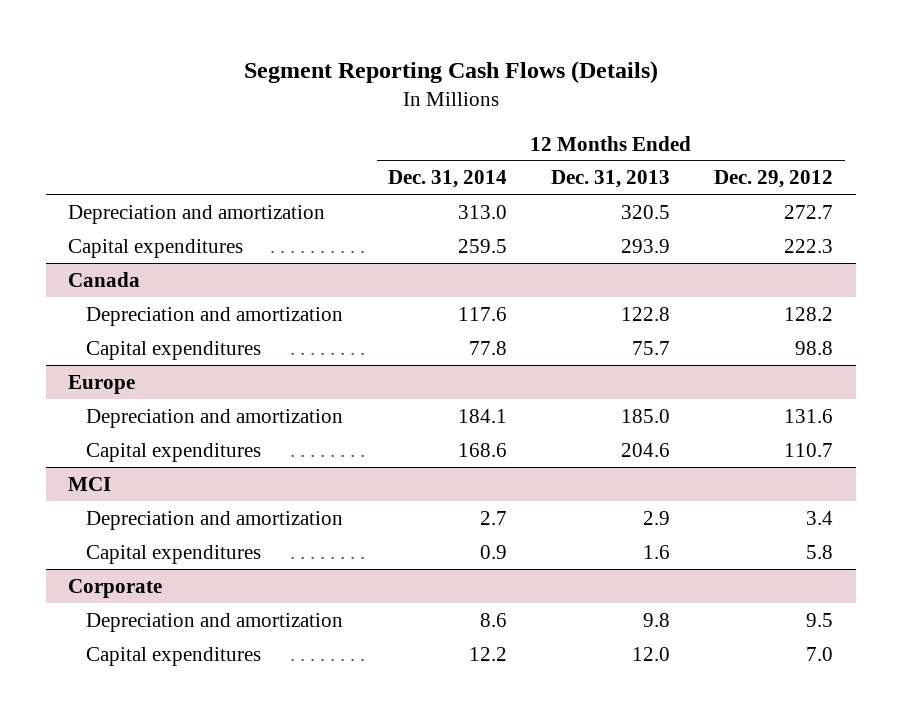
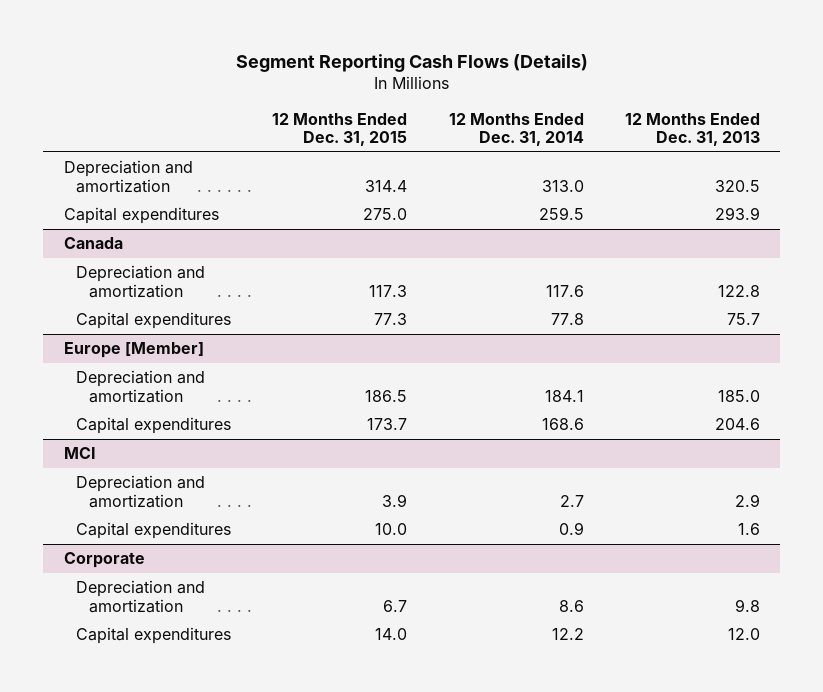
- | 12 Months Ended Dec. 31, 2014 | 12 Months Ended Dec. 31, 2013 | 12 Months Ended Dec. 29, 2012
+ | 12 Months Ended Dec. 31, 2015 | 12 Months Ended Dec. 31, 2014 | 12 Months Ended Dec. 31, 2013
- Europe
+ Europe [Member]

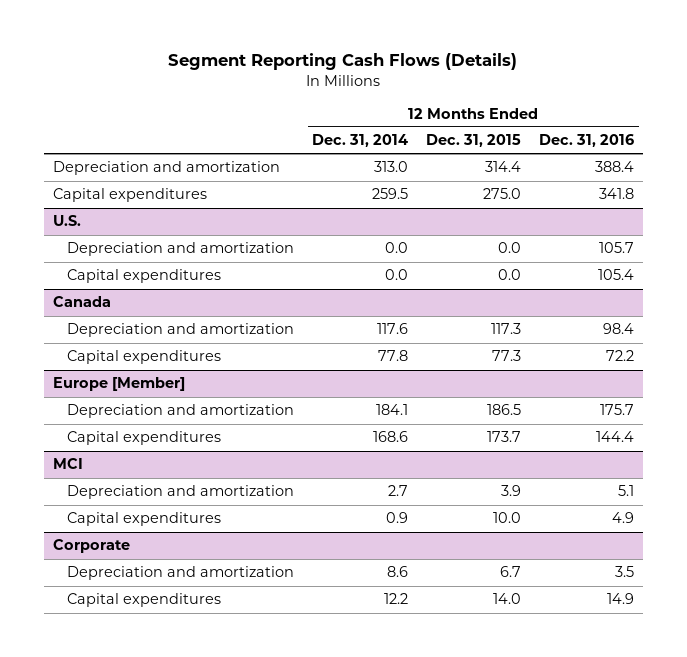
- | 12 Months Ended Dec. 31, 2015 | 12 Months Ended Dec. 31, 2014 | 12 Months Ended Dec. 31, 2013
+ | 12 Months Ended Dec. 31, 2014 | 12 Months Ended Dec. 31, 2015 | 12 Months Ended Dec. 31, 2016
+ U.S.
+ Depreciation and amortization | 0.0 | 0.0 | 105.7
+ Capital expenditures | 0.0 | 0.0 | 105.4

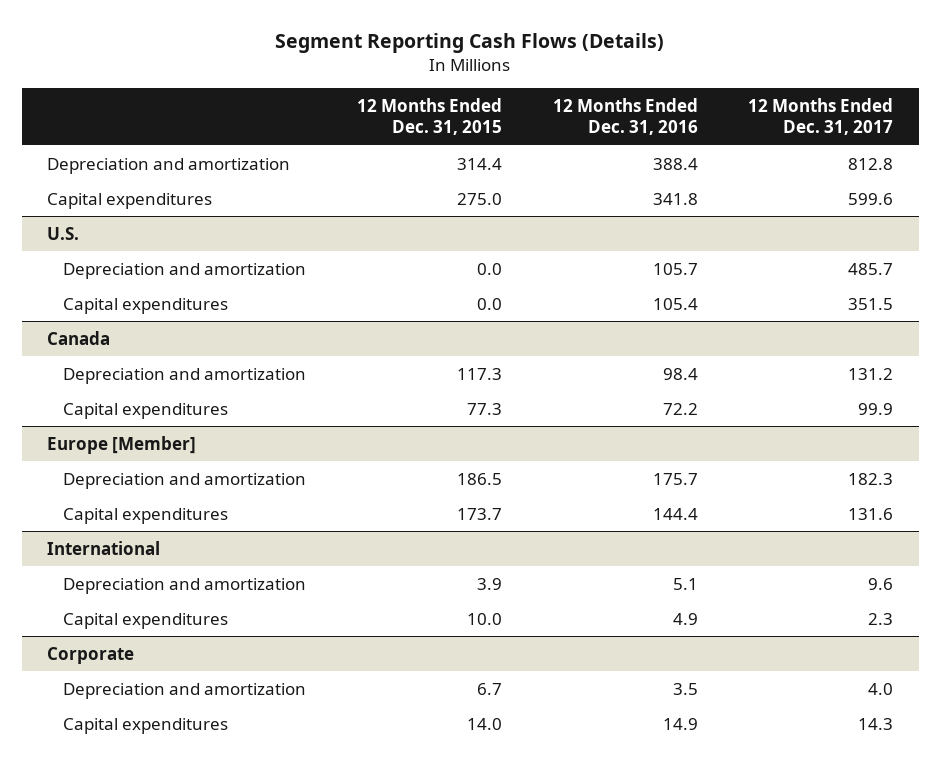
- | 12 Months Ended Dec. 31, 2014 | 12 Months Ended Dec. 31, 2015 | 12 Months Ended Dec. 31, 2016
+ | 12 Months Ended Dec. 31, 2015 | 12 Months Ended Dec. 31, 2016 | 12 Months Ended Dec. 31, 2017
- MCI
+ International

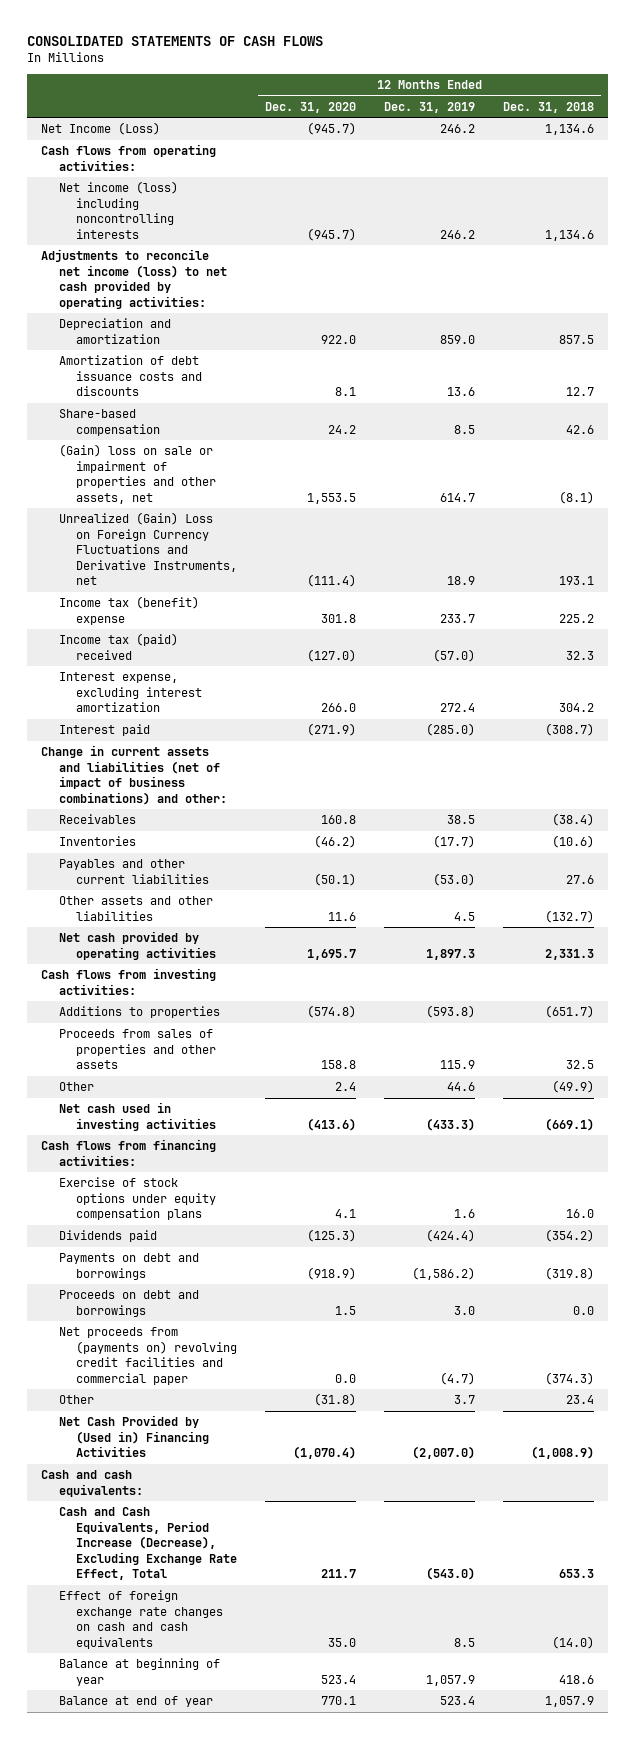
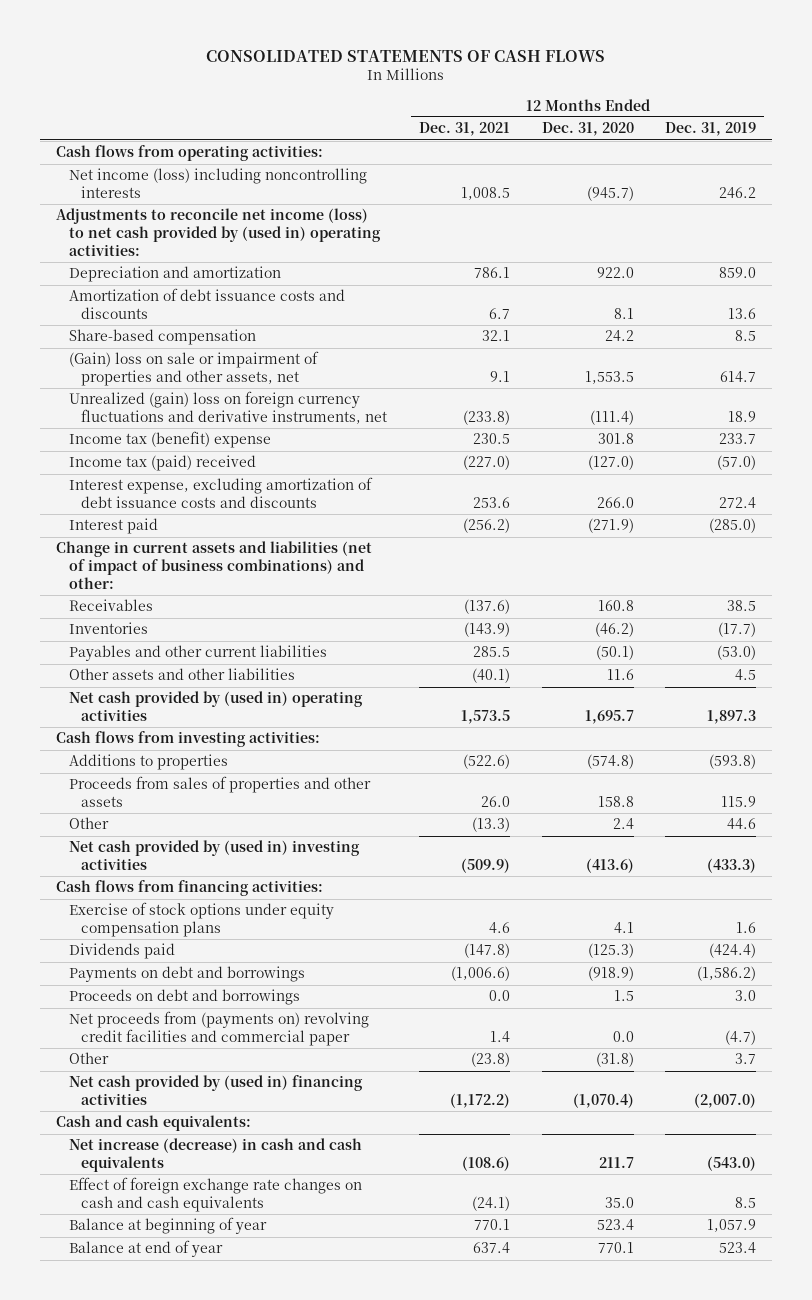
- | 12 Months Ended Dec. 31, 2020 | 12 Months Ended Dec. 31, 2019 | 12 Months Ended Dec. 31, 2018
+ | 12 Months Ended Dec. 31, 2021 | 12 Months Ended Dec. 31, 2020 | 12 Months Ended Dec. 31, 2019
- Net Income (Loss) | (945.7) | 246.2 | 1,134.6
- Adjustments to reconcile net income (loss) to net cash provided by operating activities:
+ Adjustments to reconcile net income (loss) to net cash provided by (used in) operating activities:
- Unrealized (Gain) Loss on Foreign Currency Fluctuations and Derivative Instruments, net | (111.4) | 18.9 | 193.1
+ Unrealized (gain) loss on foreign currency fluctuations and derivative instruments, net | (233.8) | (111.4) | 18.9
- Interest expense, excluding interest amortization | 266.0 | 272.4 | 304.2
+ Interest expense, excluding amortization of debt issuance costs and discounts | 253.6 | 266.0 | 272.4
- Net cash provided by operating activities | 1,695.7 | 1,897.3 | 2,331.3
+ Net cash provided by (used in) operating activities | 1,573.5 | 1,695.7 | 1,897.3
- Net cash used in investing activities | (413.6) | (433.3) | (669.1)
+ Net cash provided by (used in) investing activities | (509.9) | (413.6) | (433.3)
- Net Cash Provided by (Used in) Financing Activities | (1,070.4) | (2,007.0) | (1,008.9)
+ Net cash provided by (used in) financing activities | (1,172.2) | (1,070.4) | (2,007.0)
- Cash and Cash Equivalents, Period Increase (Decrease), Excluding Exchange Rate Effect, Total | 211.7 | (543.0) | 653.3
+ Net increase (decrease) in cash and cash equivalents | (108.6) | 211.7 | (543.0)

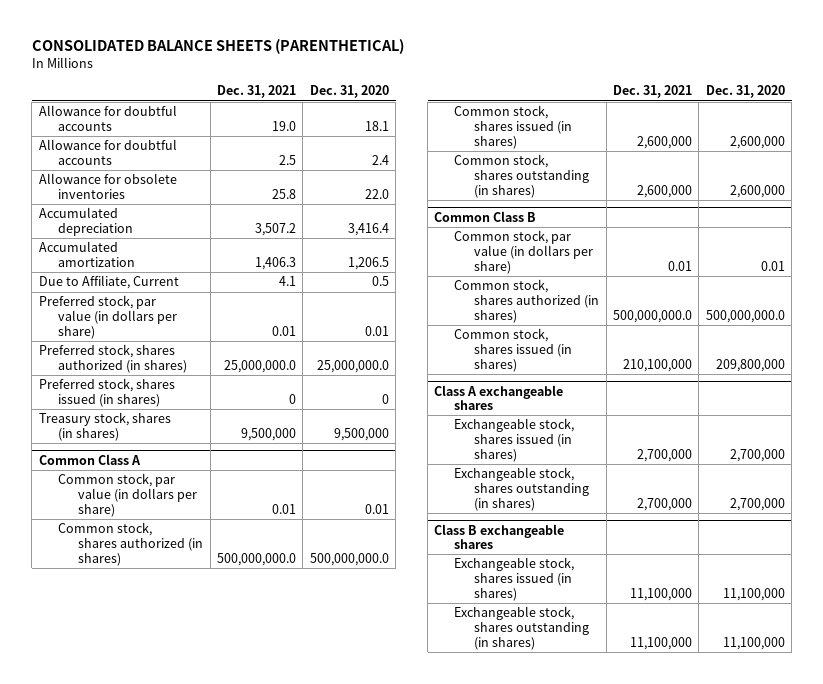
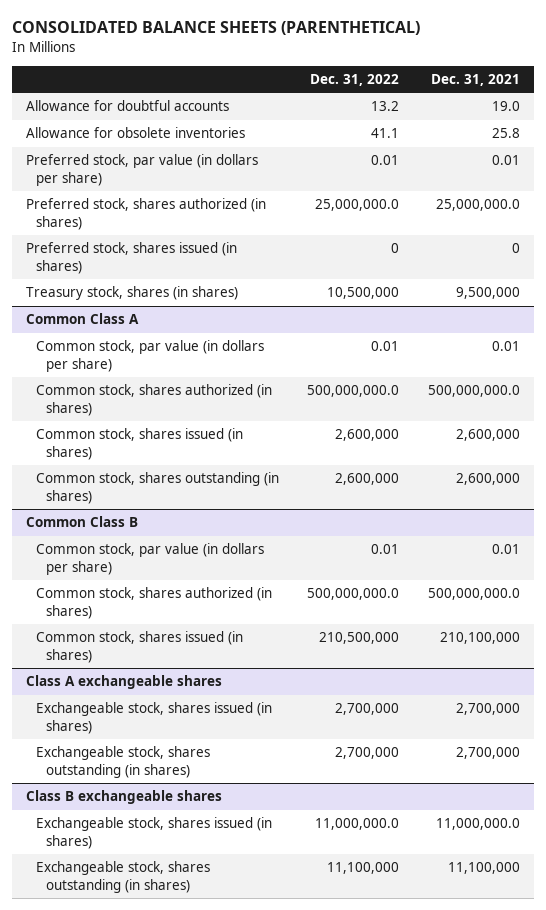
- | Dec. 31, 2021 | Dec. 31, 2020
+ | Dec. 31, 2022 | Dec. 31, 2021
- Allowance for doubtful accounts | 2.5 | 2.4
- Accumulated depreciation | 3,507.2 | 3,416.4
- Accumulated amortization | 1,406.3 | 1,206.5
- Due to Affiliate, Current | 4.1 | 0.5
@ Class B exchangeable shares
- Exchangeable stock, shares issued (in shares) | 11,100,000 | 11,100,000
+ Exchangeable stock, shares issued (in shares) | 11,000,000.0 | 11,000,000.0

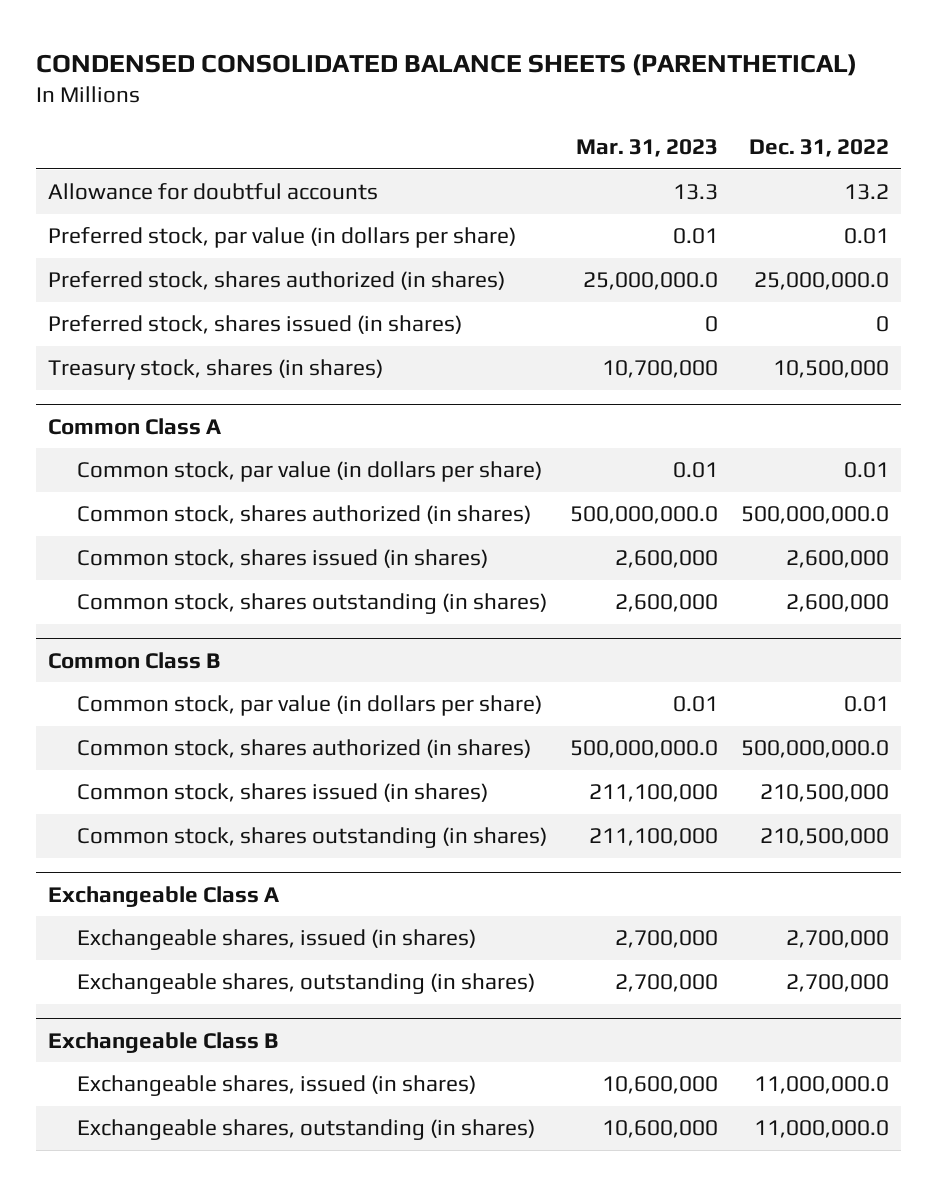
- CONSOLIDATED BALANCE SHEETS (PARENTHETICAL)
+ CONDENSED CONSOLIDATED BALANCE SHEETS (PARENTHETICAL)
- | Dec. 31, 2022 | Dec. 31, 2021
+ | Mar. 31, 2023 | Dec. 31, 2022
- Allowance for obsolete inventories | 41.1 | 25.8
- Class A exchangeable shares
- Exchangeable stock, shares issued (in shares) | 2,700,000 | 2,700,000
- Exchangeable stock, shares outstanding (in shares) | 2,700,000 | 2,700,000
- Class B exchangeable shares
- Exchangeable stock, shares issued (in shares) | 11,000,000.0 | 11,000,000.0
- Exchangeable stock, shares outstanding (in shares) | 11,100,000 | 11,100,000
@ Common Class B
+ Common stock, shares outstanding (in shares) | 211,100,000 | 210,500,000
+ Exchangeable Class A
+ Exchangeable shares, issued (in shares) | 2,700,000 | 2,700,000
+ Exchangeable shares, outstanding (in shares) | 2,700,000 | 2,700,000
+ Exchangeable Class B
+ Exchangeable shares, issued (in shares) | 10,600,000 | 11,000,000.0
+ Exchangeable shares, outstanding (in shares) | 10,600,000 | 11,000,000.0

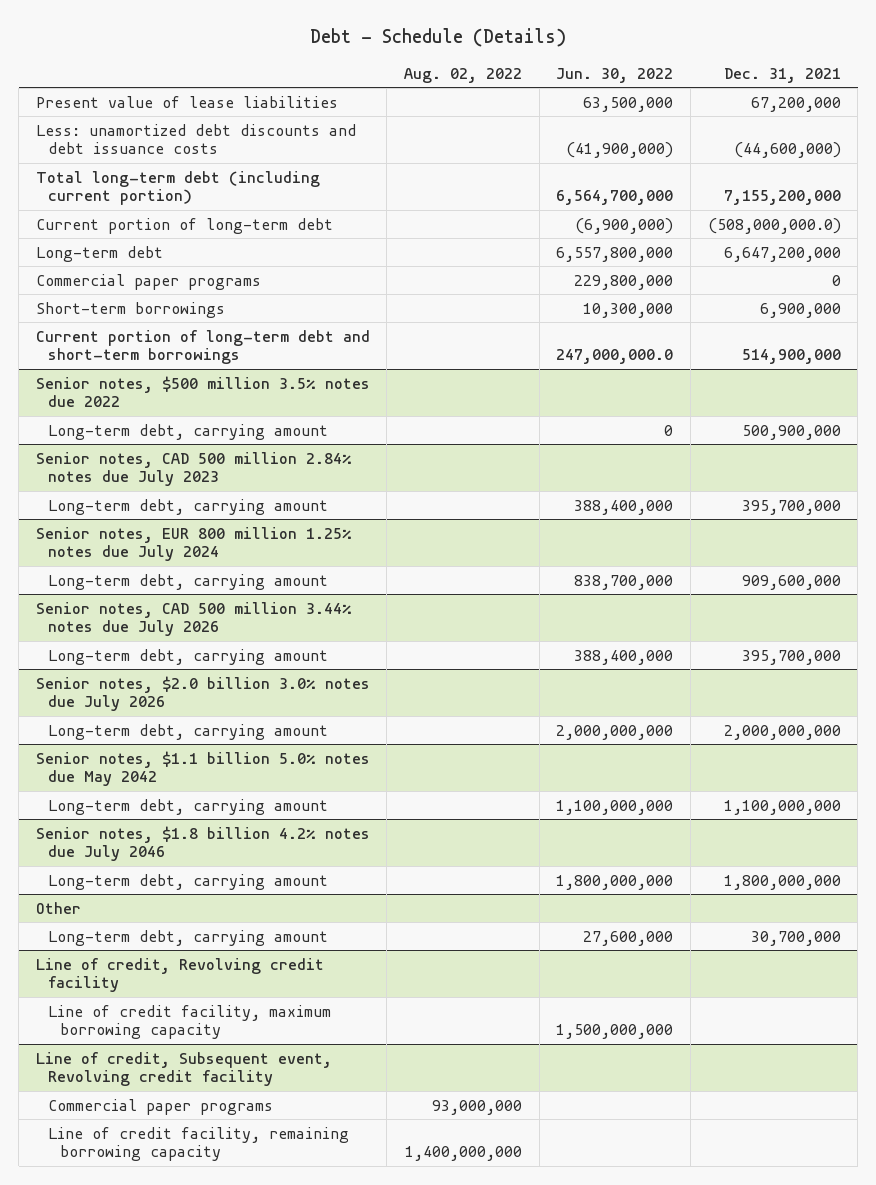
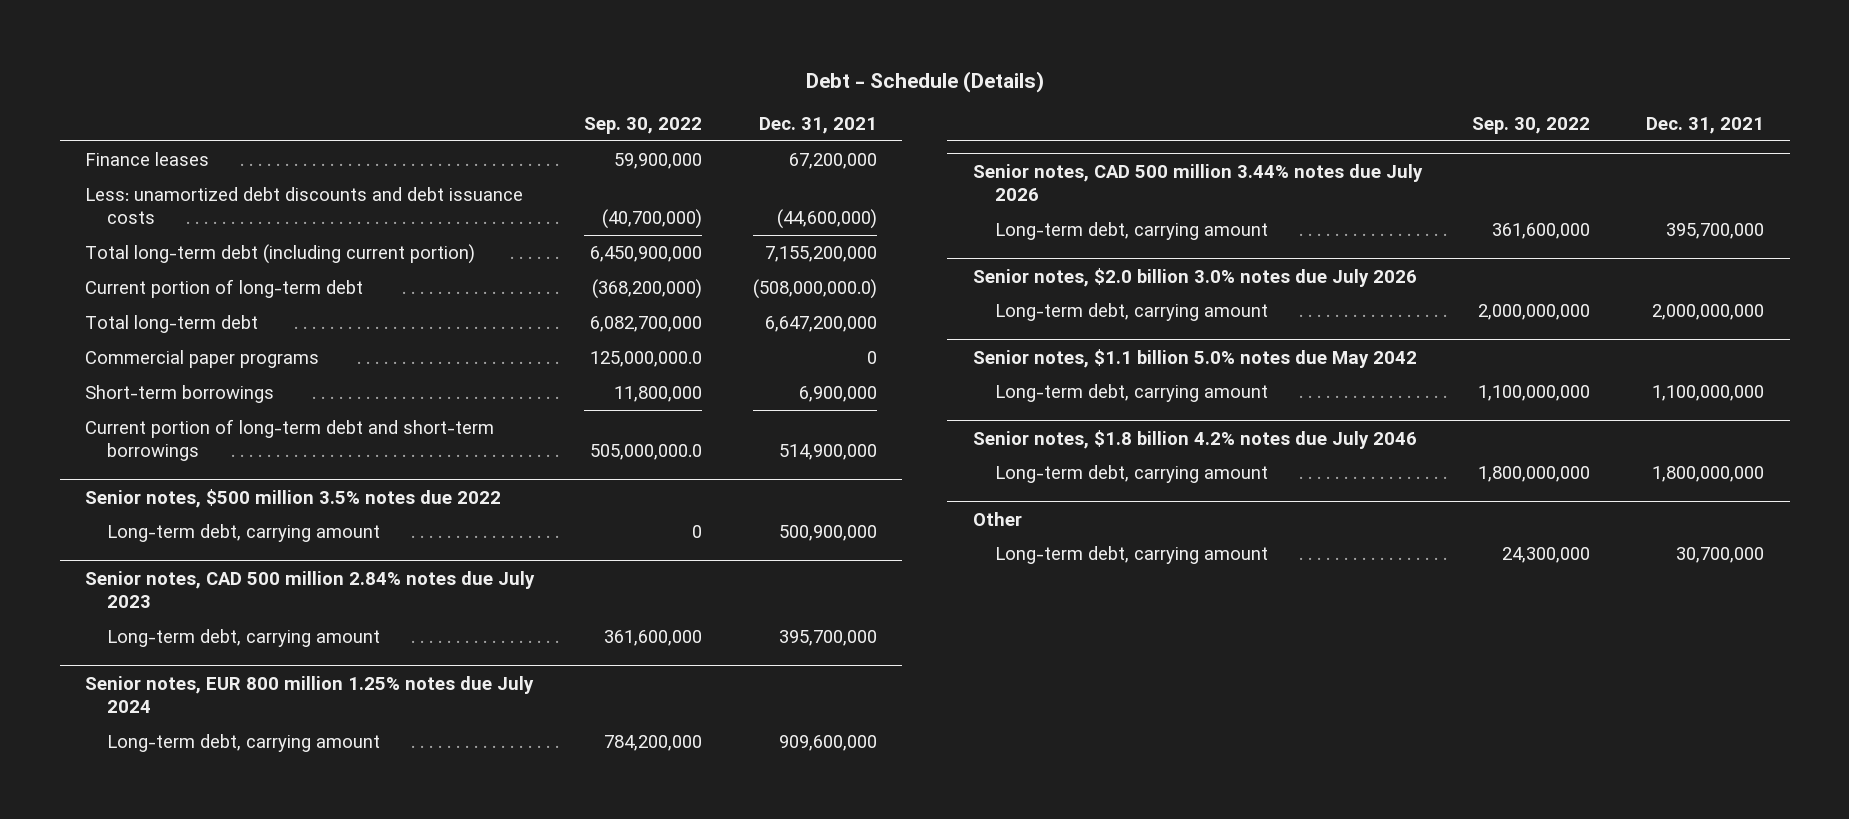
- | Aug. 02, 2022 | Jun. 30, 2022 | Dec. 31, 2021
+ | Sep. 30, 2022 | Dec. 31, 2021
- Present value of lease liabilities | | 63,500,000 | 67,200,000
+ Finance leases | 59,900,000 | 67,200,000
- Long-term debt | | 6,557,800,000 | 6,647,200,000
+ Total long-term debt | 6,082,700,000 | 6,647,200,000
- Line of credit, Revolving credit facility
- Line of credit facility, maximum borrowing capacity | | 1,500,000,000 |
- Line of credit, Subsequent event, Revolving credit facility
- Commercial paper programs | 93,000,000 | |
- Line of credit facility, remaining borrowing capacity | 1,400,000,000 | |

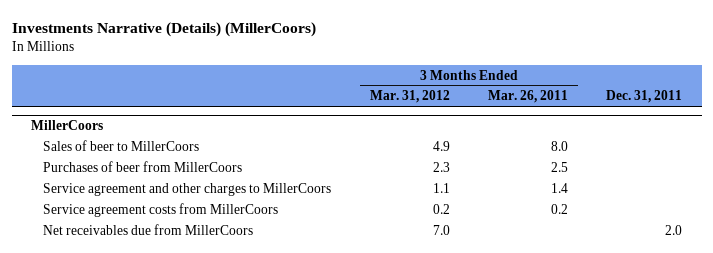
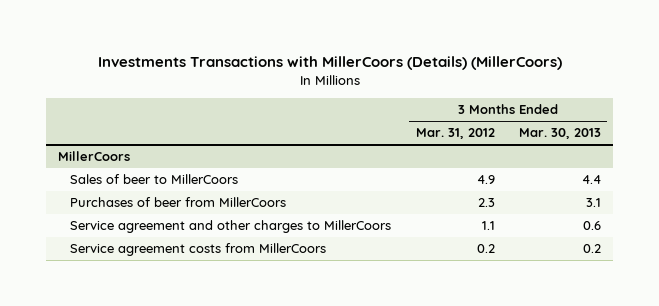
- Investments Narrative (Details) (MillerCoors)
+ Investments Transactions with MillerCoors (Details) (MillerCoors)
- | 3 Months Ended Mar. 31, 2012 | 3 Months Ended Mar. 26, 2011 | Dec. 31, 2011
+ | 3 Months Ended Mar. 31, 2012 | 3 Months Ended Mar. 30, 2013
@ MillerCoors
- Net receivables due from MillerCoors | 7.0 | | 2.0

